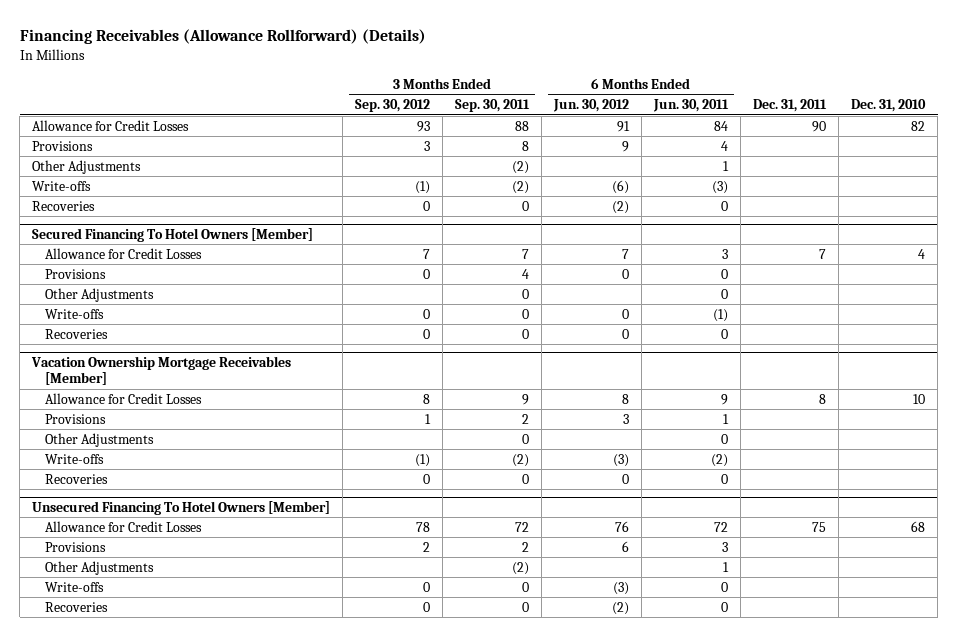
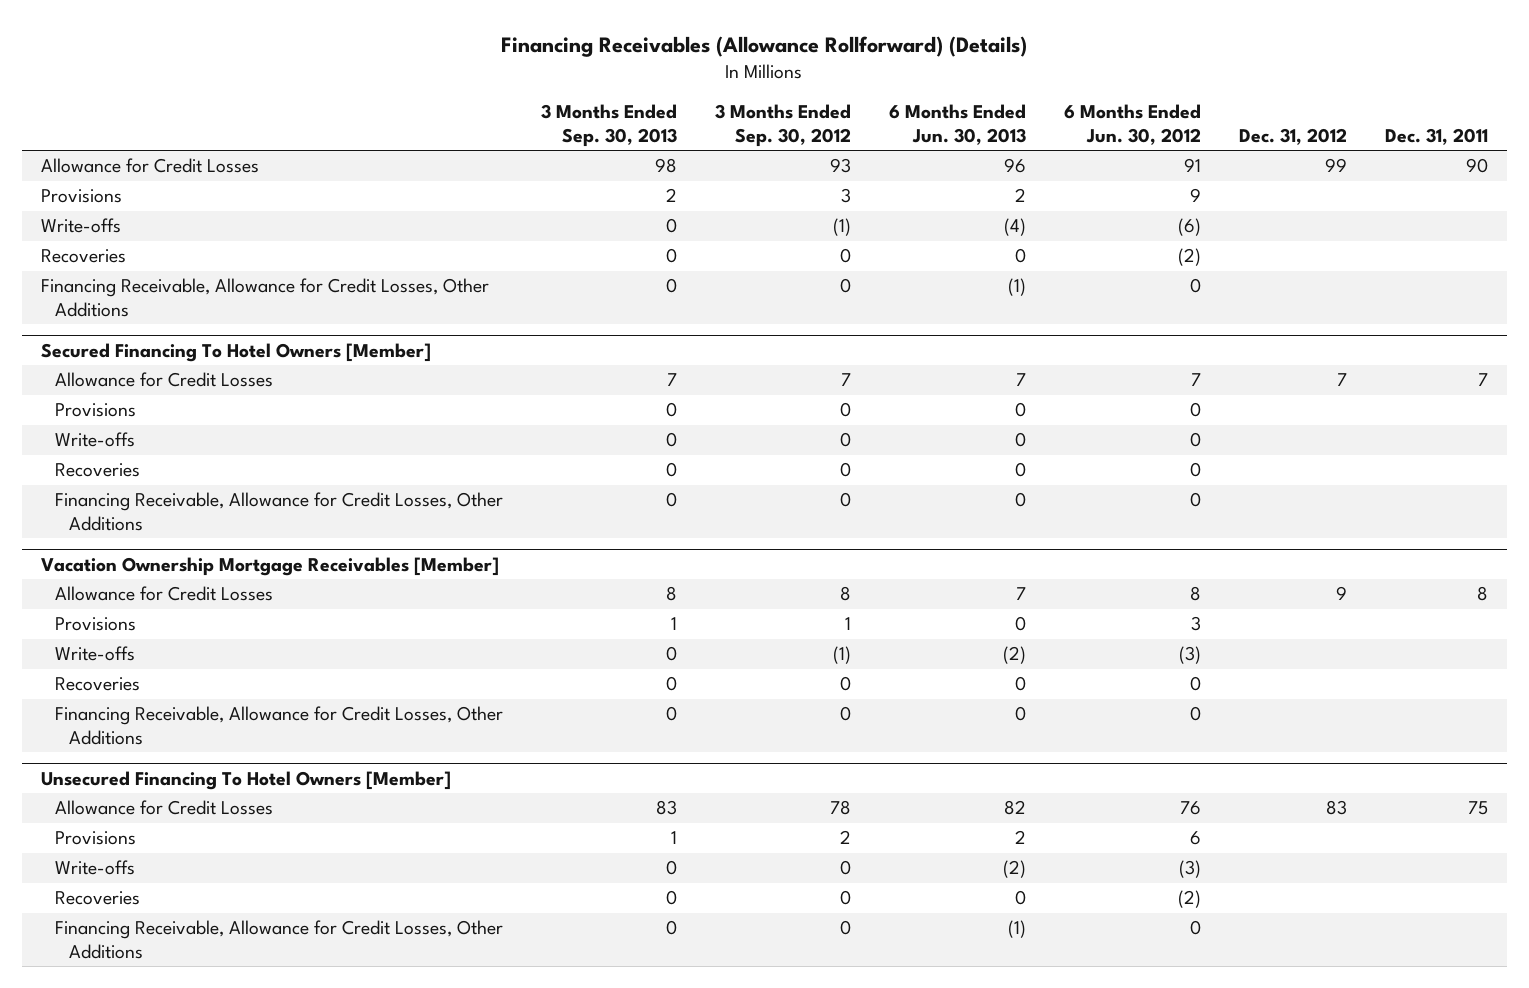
- | 3 Months Ended Sep. 30, 2012 | 3 Months Ended Sep. 30, 2011 | 6 Months Ended Jun. 30, 2012 | 6 Months Ended Jun. 30, 2011 | Dec. 31, 2011 | Dec. 31, 2010
+ | 3 Months Ended Sep. 30, 2013 | 3 Months Ended Sep. 30, 2012 | 6 Months Ended Jun. 30, 2013 | 6 Months Ended Jun. 30, 2012 | Dec. 31, 2012 | Dec. 31, 2011
- Other Adjustments | | (2) | | 1 | |
+ Financing Receivable, Allowance for Credit Losses, Other Additions | 0 | 0 | (1) | 0 | |
@ Secured Financing To Hotel Owners [Member]
- Other Adjustments | | 0 | | 0 | |
+ Financing Receivable, Allowance for Credit Losses, Other Additions | 0 | 0 | 0 | 0 | |
@ Vacation Ownership Mortgage Receivables [Member]
- Other Adjustments | | 0 | | 0 | |
+ Financing Receivable, Allowance for Credit Losses, Other Additions | 0 | 0 | 0 | 0 | |
@ Unsecured Financing To Hotel Owners [Member]
- Other Adjustments | | (2) | | 1 | |
+ Financing Receivable, Allowance for Credit Losses, Other Additions | 0 | 0 | (1) | 0 | |

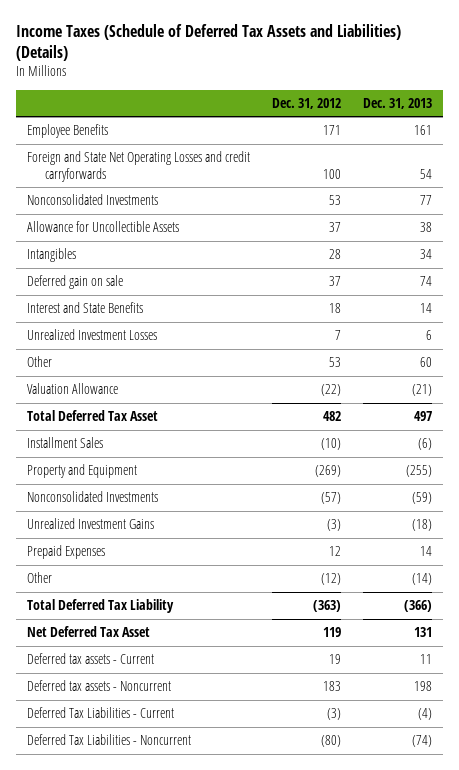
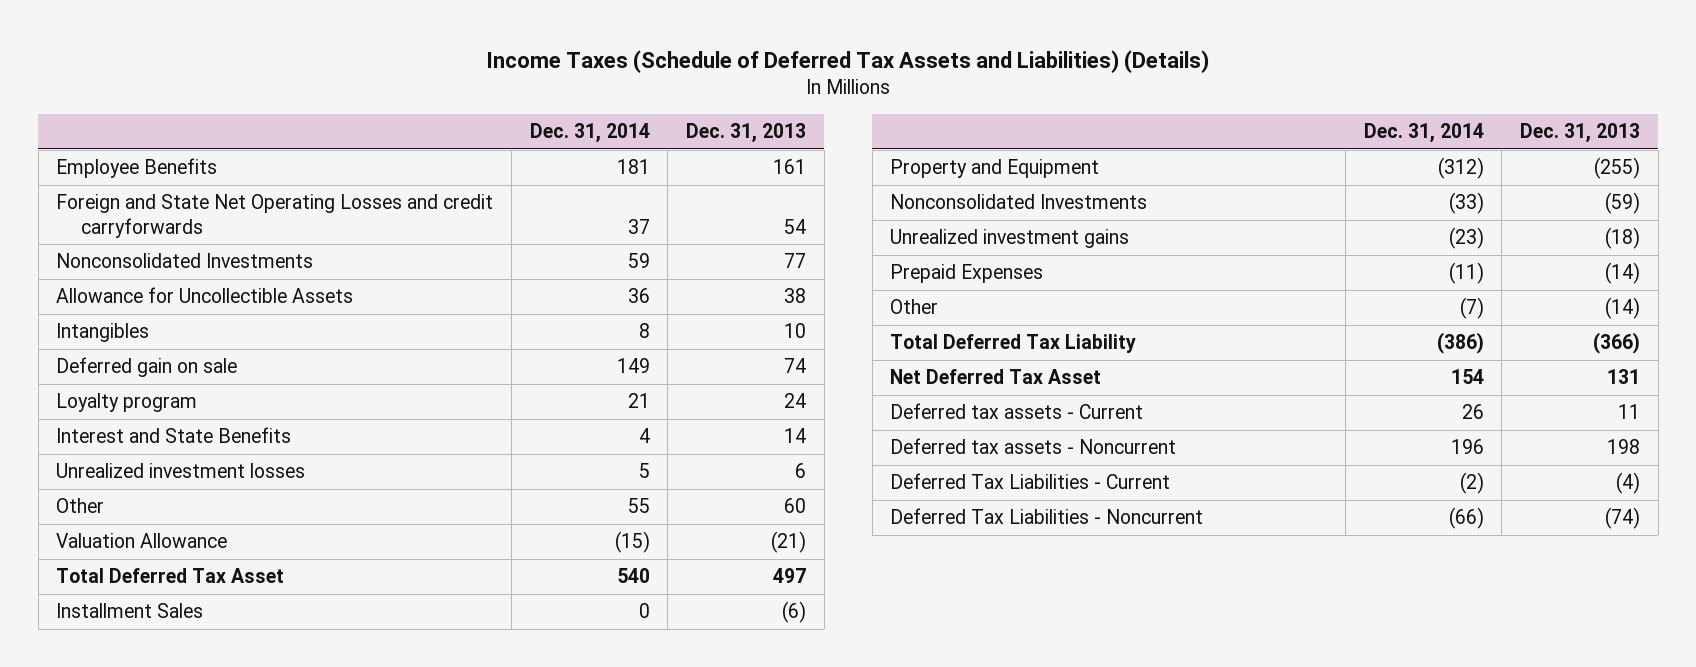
- | Dec. 31, 2012 | Dec. 31, 2013
+ | Dec. 31, 2014 | Dec. 31, 2013
- Intangibles | 28 | 34
+ Intangibles | 8 | 10
+ Loyalty program | 21 | 24
- Unrealized Investment Losses | 7 | 6
+ Unrealized investment losses | 5 | 6
- Unrealized Investment Gains | (3) | (18)
- Prepaid Expenses | 12 | 14
+ Unrealized investment gains | (23) | (18)
+ Prepaid Expenses | (11) | (14)

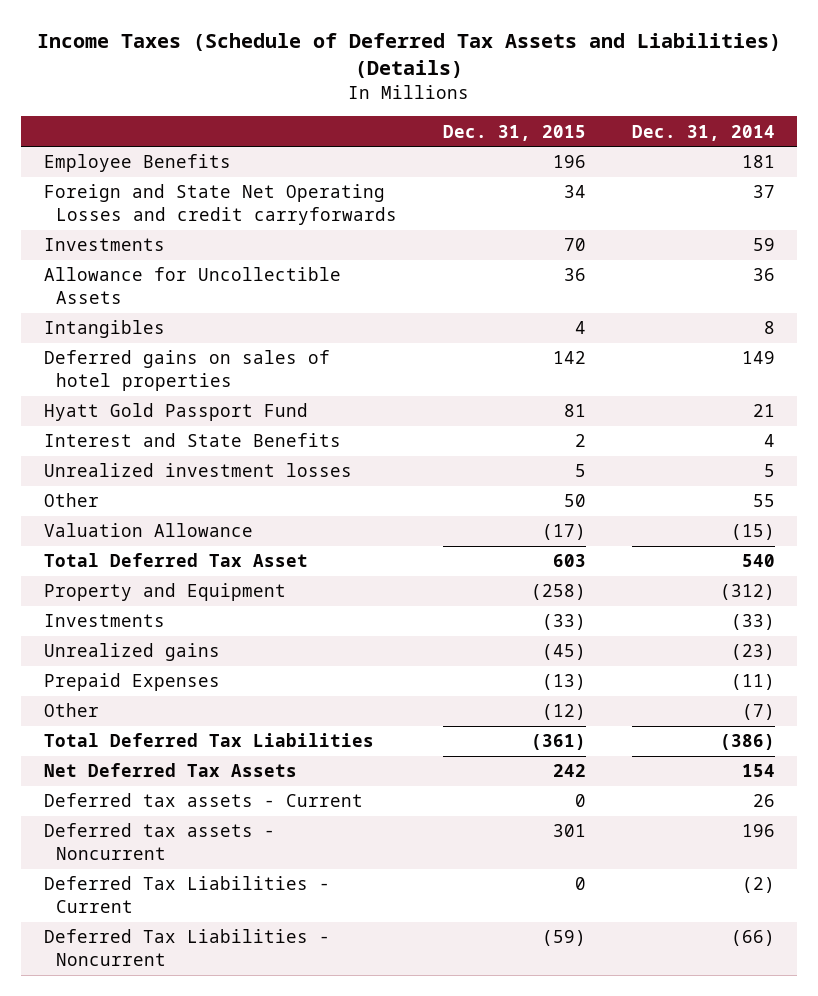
- | Dec. 31, 2014 | Dec. 31, 2013
+ | Dec. 31, 2015 | Dec. 31, 2014
- Nonconsolidated Investments | 59 | 77
+ Investments | 70 | 59
- Deferred gain on sale | 149 | 74
- Loyalty program | 21 | 24
+ Deferred gains on sales of hotel properties | 142 | 149
+ Hyatt Gold Passport Fund | 81 | 21
- Installment Sales | 0 | (6)
- Nonconsolidated Investments | (33) | (59)
- Unrealized investment gains | (23) | (18)
+ Investments | (33) | (33)
+ Unrealized gains | (45) | (23)
- Total Deferred Tax Liability | (386) | (366)
- Net Deferred Tax Asset | 154 | 131
+ Total Deferred Tax Liabilities | (361) | (386)
+ Net Deferred Tax Assets | 242 | 154

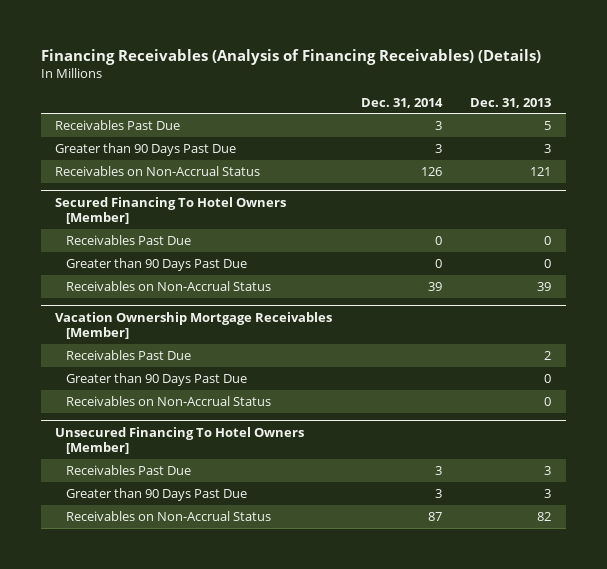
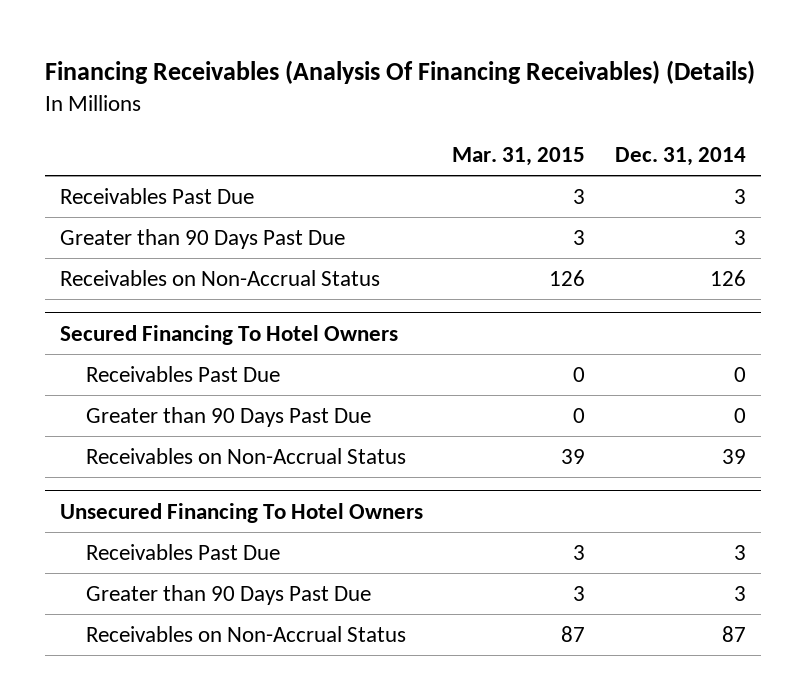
- Financing Receivables (Analysis of Financing Receivables) (Details)
+ Financing Receivables (Analysis Of Financing Receivables) (Details)
- | Dec. 31, 2014 | Dec. 31, 2013
+ | Mar. 31, 2015 | Dec. 31, 2014
- Secured Financing To Hotel Owners [Member]
+ Secured Financing To Hotel Owners
- Vacation Ownership Mortgage Receivables [Member]
- Receivables Past Due | | 2
- Greater than 90 Days Past Due | | 0
- Receivables on Non-Accrual Status | | 0
- Unsecured Financing To Hotel Owners [Member]
+ Unsecured Financing To Hotel Owners

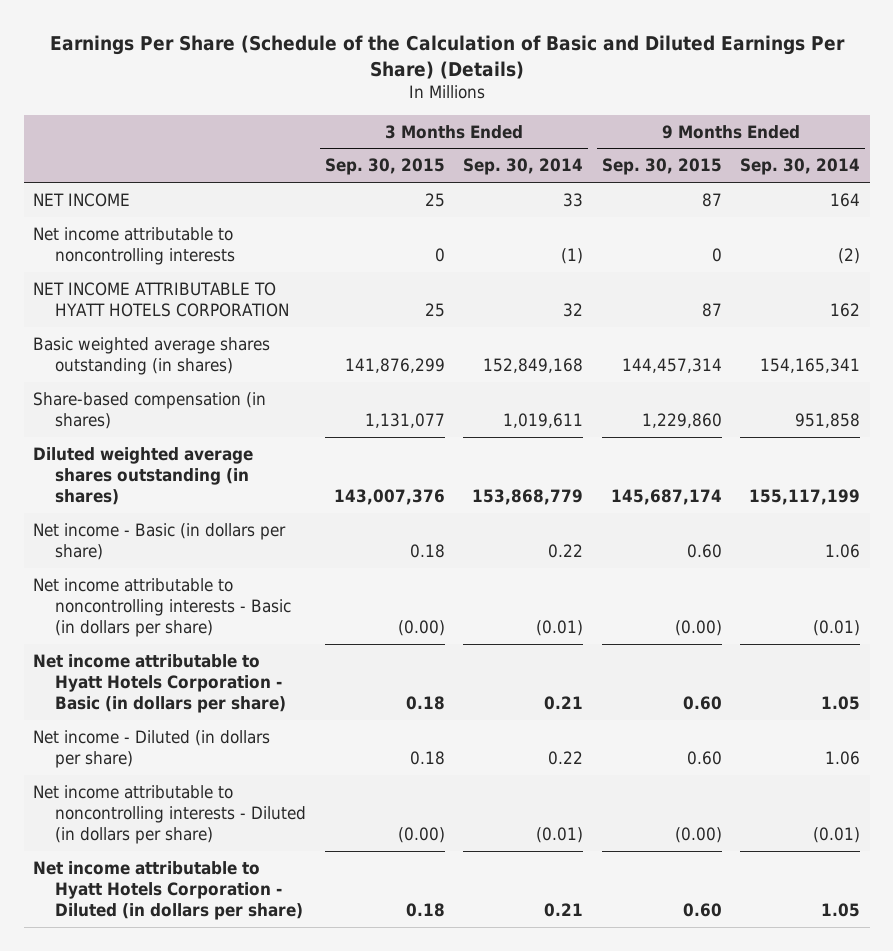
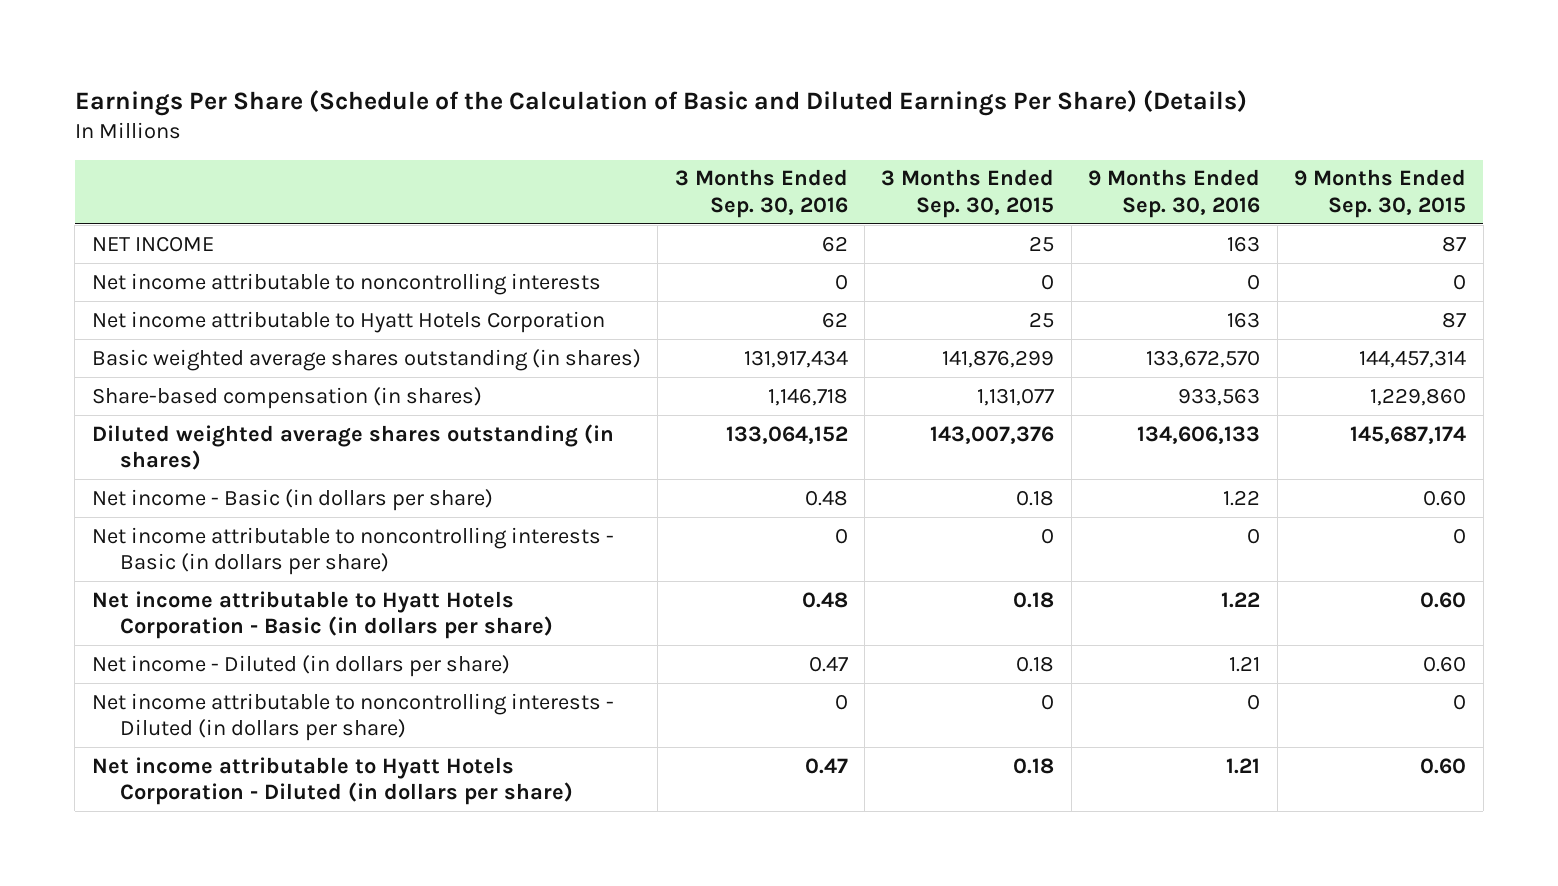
- | 3 Months Ended Sep. 30, 2015 | 3 Months Ended Sep. 30, 2014 | 9 Months Ended Sep. 30, 2015 | 9 Months Ended Sep. 30, 2014
+ | 3 Months Ended Sep. 30, 2016 | 3 Months Ended Sep. 30, 2015 | 9 Months Ended Sep. 30, 2016 | 9 Months Ended Sep. 30, 2015
- NET INCOME ATTRIBUTABLE TO HYATT HOTELS CORPORATION | 25 | 32 | 87 | 162
+ Net income attributable to Hyatt Hotels Corporation | 62 | 25 | 163 | 87
- Net income attributable to noncontrolling interests - Basic (in dollars per share) | (0.00) | (0.01) | (0.00) | (0.01)
+ Net income attributable to noncontrolling interests - Basic (in dollars per share) | 0 | 0 | 0 | 0
- Net income attributable to noncontrolling interests - Diluted (in dollars per share) | (0.00) | (0.01) | (0.00) | (0.01)
+ Net income attributable to noncontrolling interests - Diluted (in dollars per share) | 0 | 0 | 0 | 0

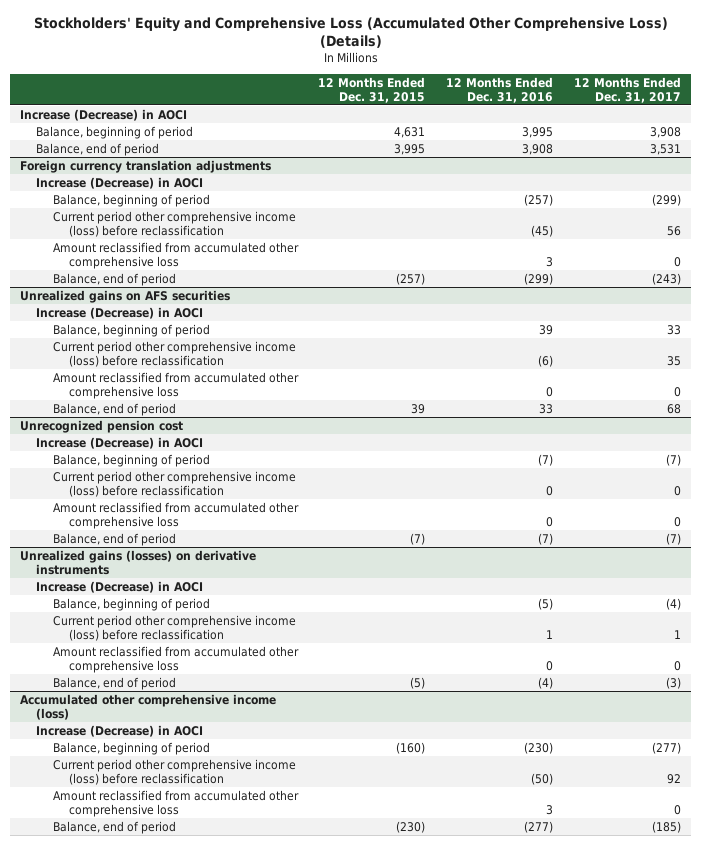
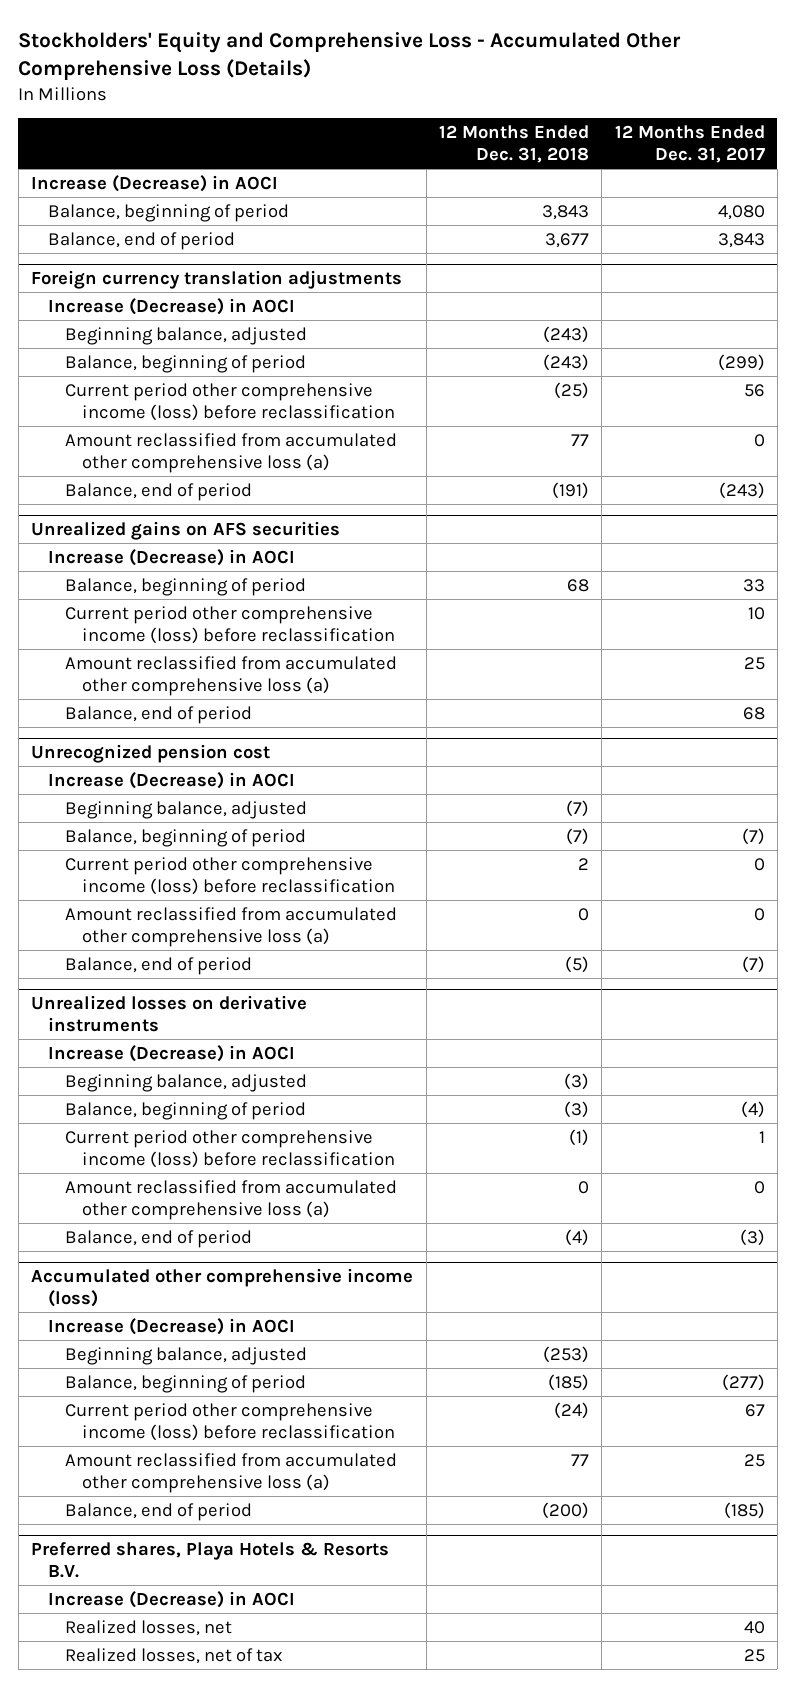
- Stockholders' Equity and Comprehensive Loss (Accumulated Other Comprehensive Loss) (Details)
+ Stockholders' Equity and Comprehensive Loss - Accumulated Other Comprehensive Loss (Details)
- | 12 Months Ended Dec. 31, 2015 | 12 Months Ended Dec. 31, 2016 | 12 Months Ended Dec. 31, 2017
+ | 12 Months Ended Dec. 31, 2018 | 12 Months Ended Dec. 31, 2017
- Balance, beginning of period | 4,631 | 3,995 | 3,908
- Balance, end of period | 3,995 | 3,908 | 3,531
+ Balance, beginning of period | 3,843 | 4,080
+ Balance, end of period | 3,677 | 3,843
@ Foreign currency translation adjustments
+ Beginning balance, adjusted | (243) |
- Amount reclassified from accumulated other comprehensive loss | | 3 | 0
+ Amount reclassified from accumulated other comprehensive loss (a) | 77 | 0
@ Unrealized gains on AFS securities
- Current period other comprehensive income (loss) before reclassification | | (6) | 35
- Amount reclassified from accumulated other comprehensive loss | | 0 | 0
+ Current period other comprehensive income (loss) before reclassification | | 10
+ Amount reclassified from accumulated other comprehensive loss (a) | | 25
@ Unrecognized pension cost
+ Beginning balance, adjusted | (7) |
- Amount reclassified from accumulated other comprehensive loss | | 0 | 0
+ Amount reclassified from accumulated other comprehensive loss (a) | 0 | 0
- Unrealized gains (losses) on derivative instruments
+ Unrealized losses on derivative instruments
+ Beginning balance, adjusted | (3) |
- Amount reclassified from accumulated other comprehensive loss | | 0 | 0
+ Amount reclassified from accumulated other comprehensive loss (a) | 0 | 0
@ Accumulated other comprehensive income (loss)
+ Beginning balance, adjusted | (253) |
- Current period other comprehensive income (loss) before reclassification | | (50) | 92
- Amount reclassified from accumulated other comprehensive loss | | 3 | 0
+ Current period other comprehensive income (loss) before reclassification | (24) | 67
+ Amount reclassified from accumulated other comprehensive loss (a) | 77 | 25
+ Preferred shares, Playa Hotels & Resorts B.V.
+ Increase (Decrease) in AOCI
+ Realized losses, net | | 40
+ Realized losses, net of tax | | 25

